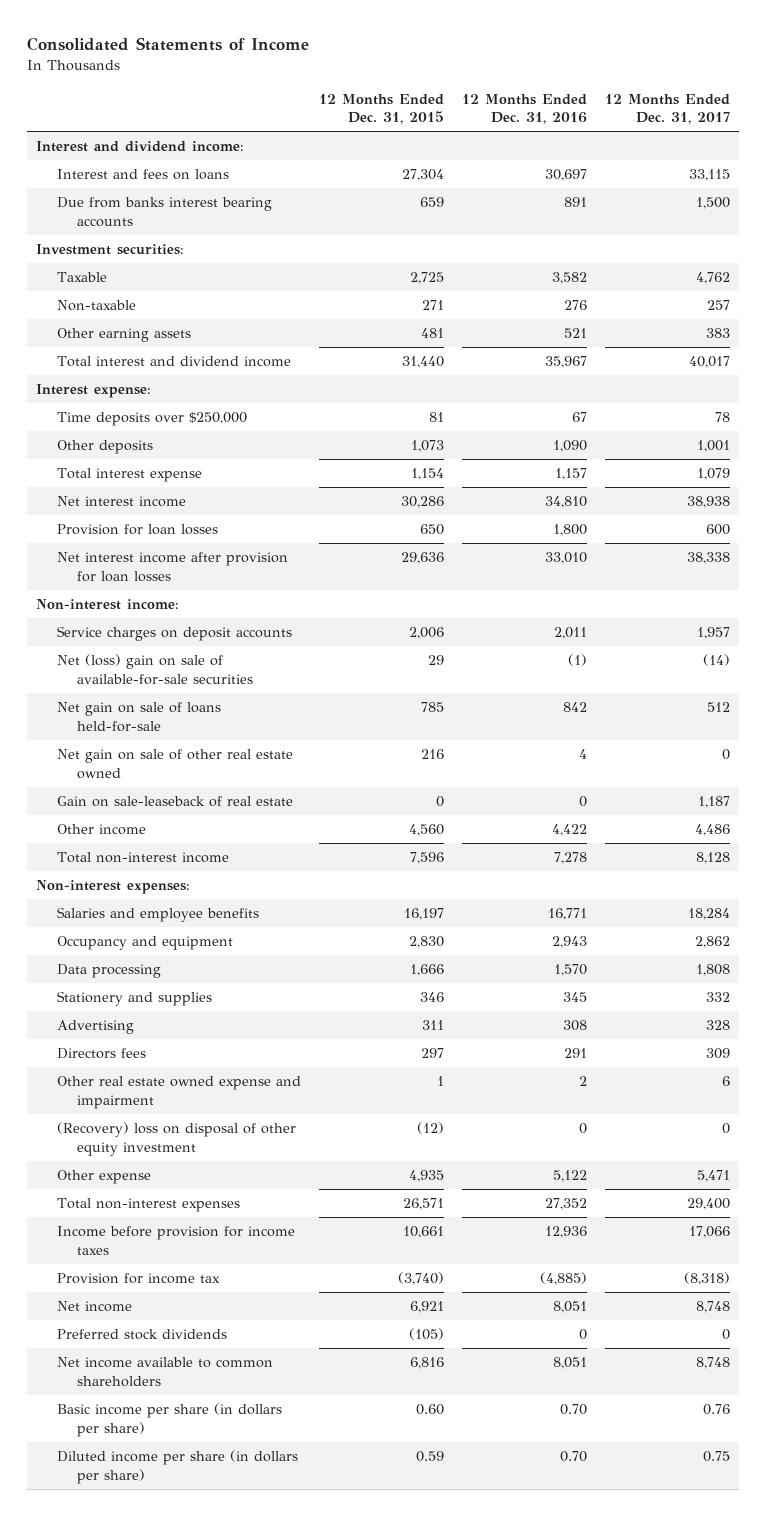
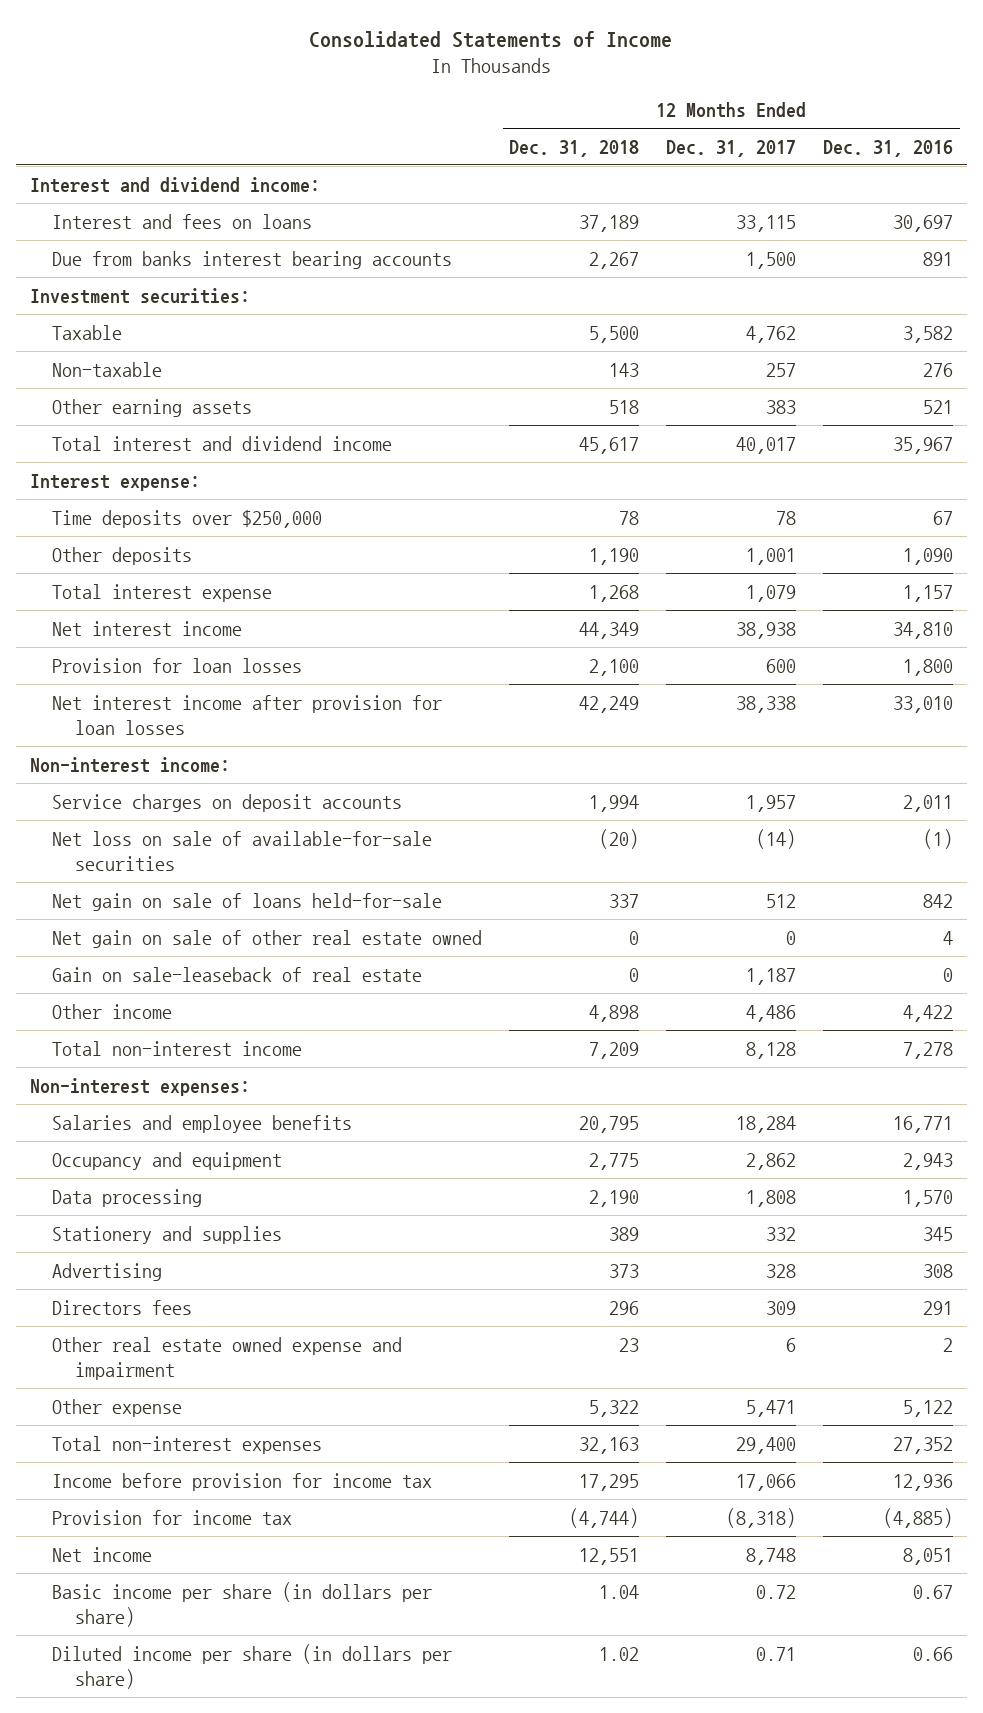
- | 12 Months Ended Dec. 31, 2015 | 12 Months Ended Dec. 31, 2016 | 12 Months Ended Dec. 31, 2017
+ | 12 Months Ended Dec. 31, 2018 | 12 Months Ended Dec. 31, 2017 | 12 Months Ended Dec. 31, 2016
- Net (loss) gain on sale of available-for-sale securities | 29 | (1) | (14)
+ Net loss on sale of available-for-sale securities | (20) | (14) | (1)
- (Recovery) loss on disposal of other equity investment | (12) | 0 | 0
- Income before provision for income taxes | 10,661 | 12,936 | 17,066
+ Income before provision for income tax | 17,295 | 17,066 | 12,936
- Preferred stock dividends | (105) | 0 | 0
- Net income available to common shareholders | 6,816 | 8,051 | 8,748
- Basic income per share (in dollars per share) | 0.60 | 0.70 | 0.76
- Diluted income per share (in dollars per share) | 0.59 | 0.70 | 0.75
+ Basic income per share (in dollars per share) | 1.04 | 0.72 | 0.67
+ Diluted income per share (in dollars per share) | 1.02 | 0.71 | 0.66

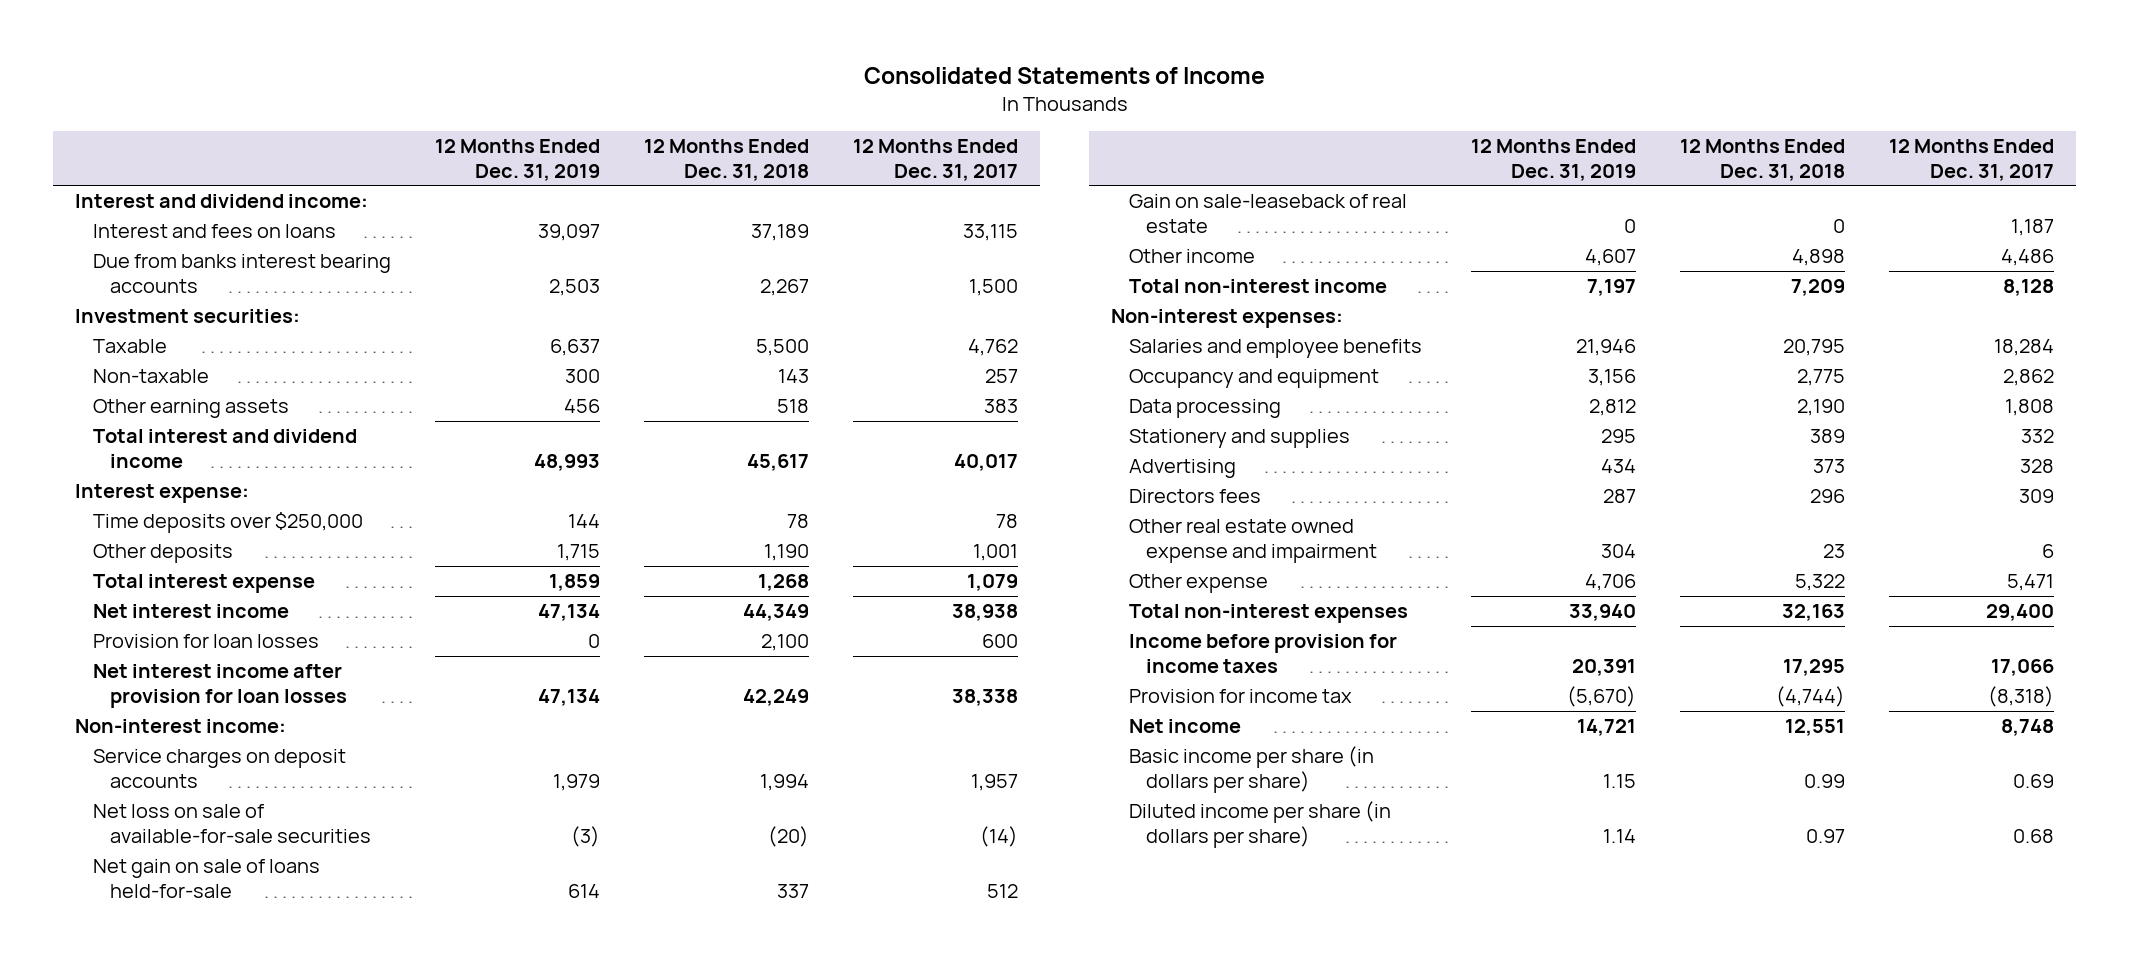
- | 12 Months Ended Dec. 31, 2018 | 12 Months Ended Dec. 31, 2017 | 12 Months Ended Dec. 31, 2016
+ | 12 Months Ended Dec. 31, 2019 | 12 Months Ended Dec. 31, 2018 | 12 Months Ended Dec. 31, 2017
- Net gain on sale of other real estate owned | 0 | 0 | 4
- Income before provision for income tax | 17,295 | 17,066 | 12,936
+ Income before provision for income taxes | 20,391 | 17,295 | 17,066
- Basic income per share (in dollars per share) | 1.04 | 0.72 | 0.67
- Diluted income per share (in dollars per share) | 1.02 | 0.71 | 0.66
+ Basic income per share (in dollars per share) | 1.15 | 0.99 | 0.69
+ Diluted income per share (in dollars per share) | 1.14 | 0.97 | 0.68

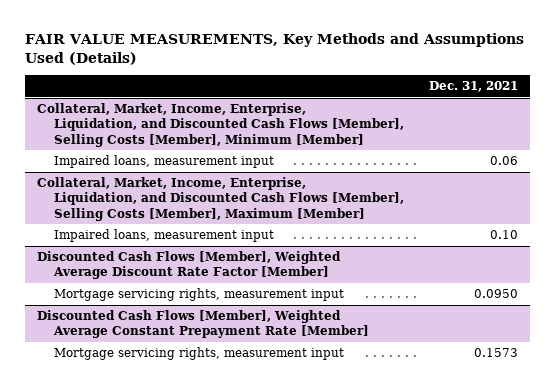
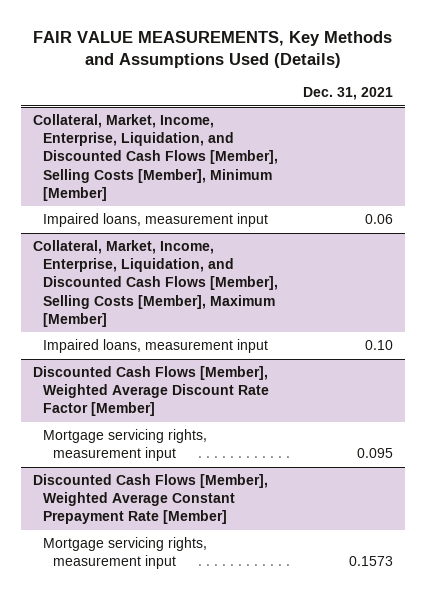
@ Discounted Cash Flows [Member], Weighted Average Discount Rate Factor [Member]
- Mortgage servicing rights, measurement input | 0.0950
+ Mortgage servicing rights, measurement input | 0.095

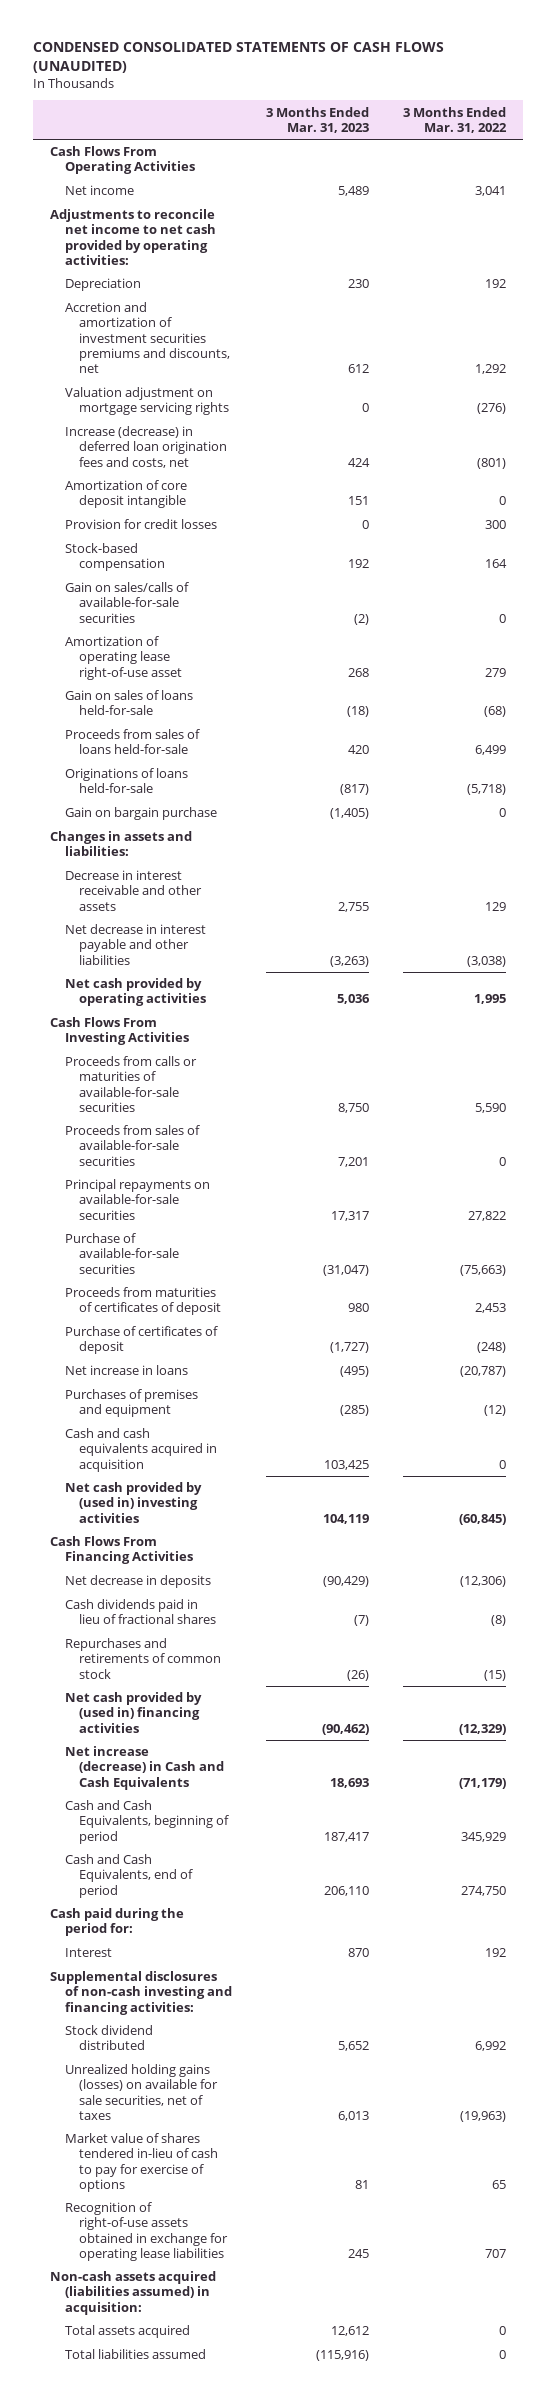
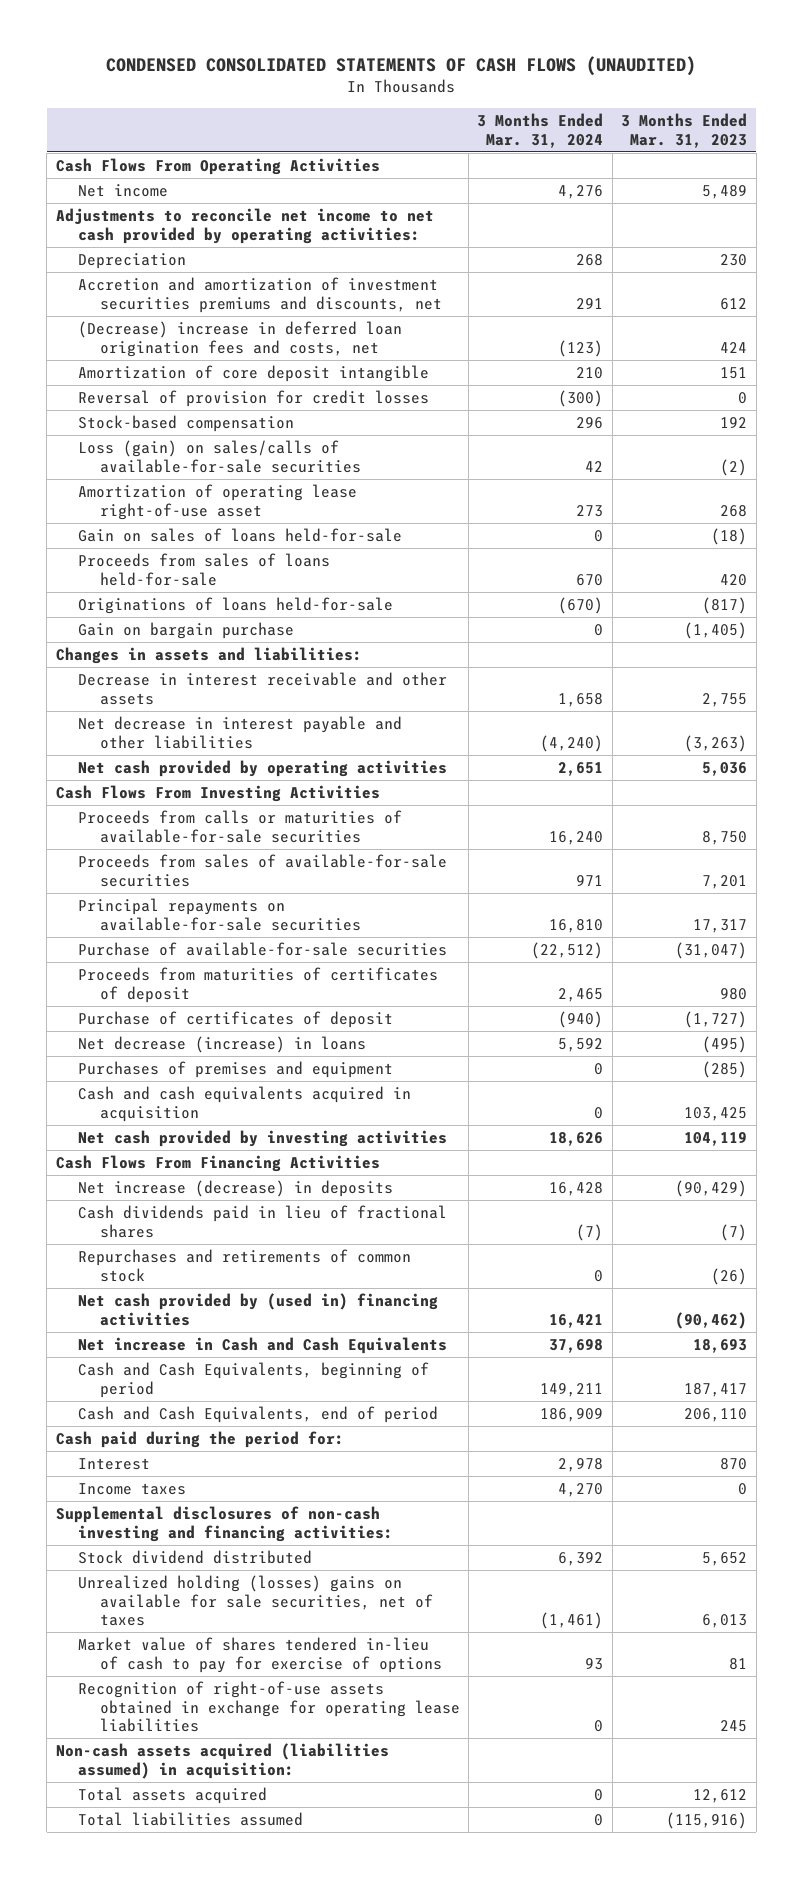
- | 3 Months Ended Mar. 31, 2023 | 3 Months Ended Mar. 31, 2022
+ | 3 Months Ended Mar. 31, 2024 | 3 Months Ended Mar. 31, 2023
- Valuation adjustment on mortgage servicing rights | 0 | (276)
- Increase (decrease) in deferred loan origination fees and costs, net | 424 | (801)
+ (Decrease) increase in deferred loan origination fees and costs, net | (123) | 424
- Provision for credit losses | 0 | 300
+ Reversal of provision for credit losses | (300) | 0
- Gain on sales/calls of available-for-sale securities | (2) | 0
+ Loss (gain) on sales/calls of available-for-sale securities | 42 | (2)
- Net increase in loans | (495) | (20,787)
+ Net decrease (increase) in loans | 5,592 | (495)
- Net cash provided by (used in) investing activities | 104,119 | (60,845)
+ Net cash provided by investing activities | 18,626 | 104,119
- Net decrease in deposits | (90,429) | (12,306)
+ Net increase (decrease) in deposits | 16,428 | (90,429)
- Net increase (decrease) in Cash and Cash Equivalents | 18,693 | (71,179)
+ Net increase in Cash and Cash Equivalents | 37,698 | 18,693
+ Income taxes | 4,270 | 0
- Unrealized holding gains (losses) on available for sale securities, net of taxes | 6,013 | (19,963)
+ Unrealized holding (losses) gains on available for sale securities, net of taxes | (1,461) | 6,013

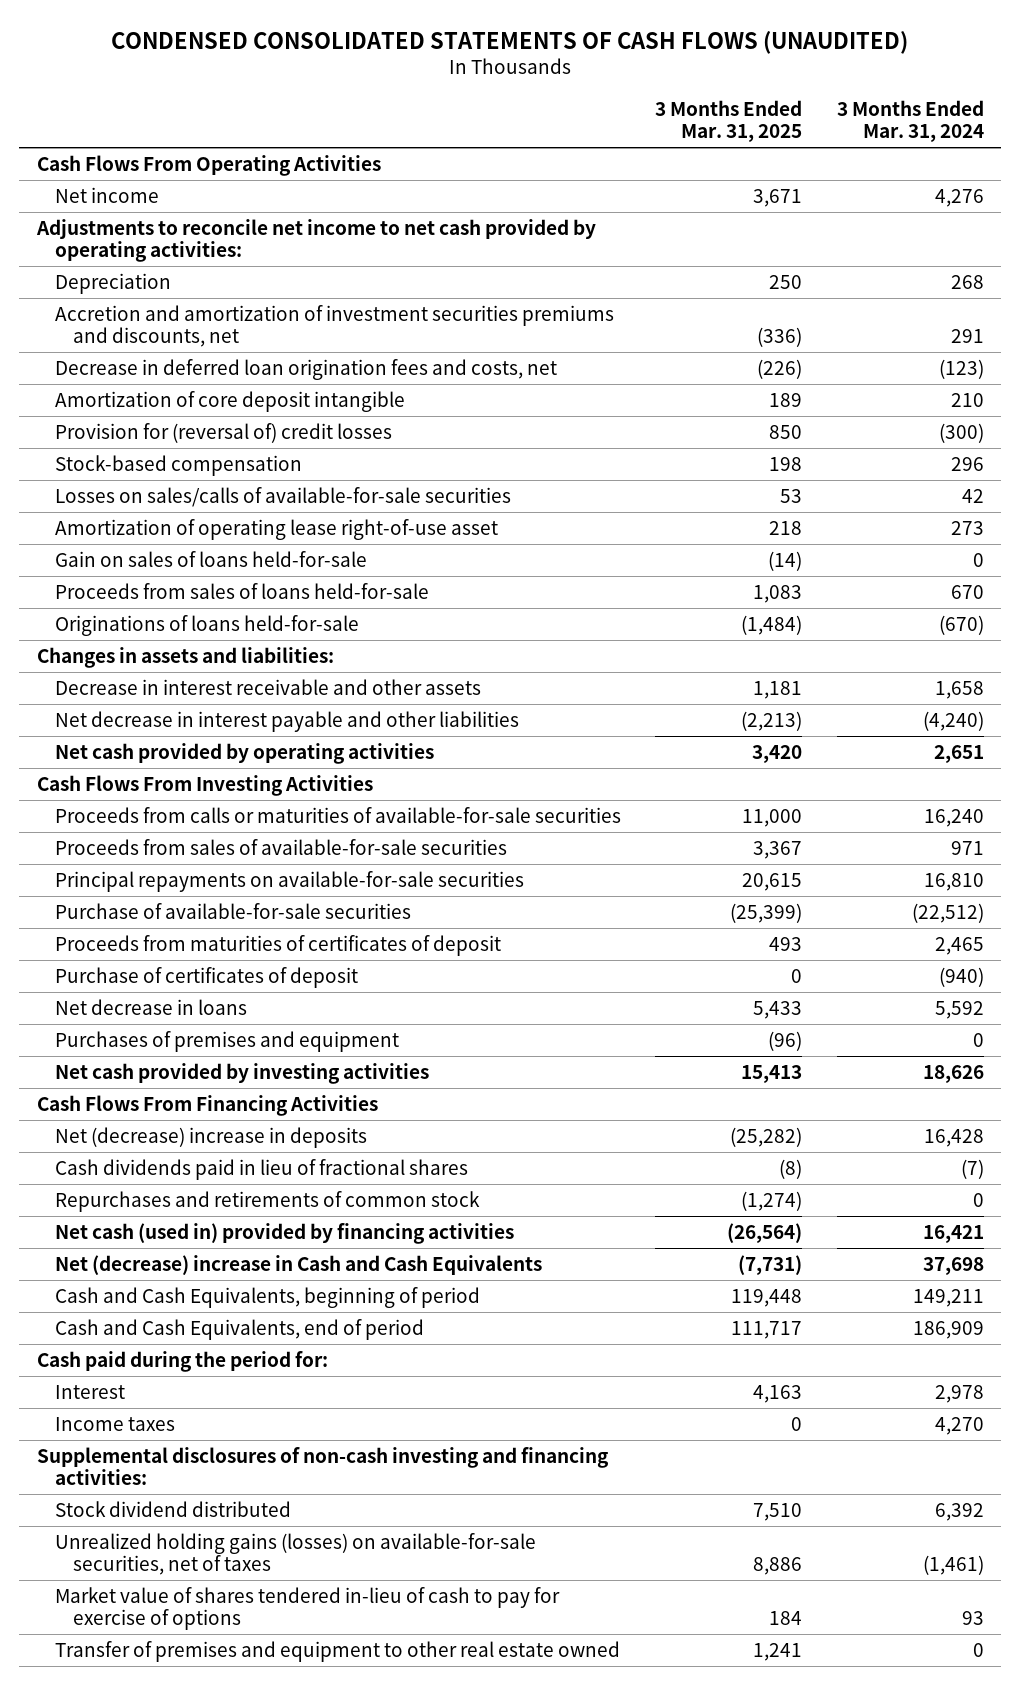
- | 3 Months Ended Mar. 31, 2024 | 3 Months Ended Mar. 31, 2023
+ | 3 Months Ended Mar. 31, 2025 | 3 Months Ended Mar. 31, 2024
- (Decrease) increase in deferred loan origination fees and costs, net | (123) | 424
+ Decrease in deferred loan origination fees and costs, net | (226) | (123)
- Reversal of provision for credit losses | (300) | 0
+ Provision for (reversal of) credit losses | 850 | (300)
- Loss (gain) on sales/calls of available-for-sale securities | 42 | (2)
+ Losses on sales/calls of available-for-sale securities | 53 | 42
- Gain on bargain purchase | 0 | (1,405)
- Net decrease (increase) in loans | 5,592 | (495)
+ Net decrease in loans | 5,433 | 5,592
- Cash and cash equivalents acquired in acquisition | 0 | 103,425
- Net increase (decrease) in deposits | 16,428 | (90,429)
+ Net (decrease) increase in deposits | (25,282) | 16,428
- Net cash provided by (used in) financing activities | 16,421 | (90,462)
- Net increase in Cash and Cash Equivalents | 37,698 | 18,693
+ Net cash (used in) provided by financing activities | (26,564) | 16,421
+ Net (decrease) increase in Cash and Cash Equivalents | (7,731) | 37,698
- Unrealized holding (losses) gains on available for sale securities, net of taxes | (1,461) | 6,013
+ Unrealized holding gains (losses) on available-for-sale securities, net of taxes | 8,886 | (1,461)
- Recognition of right-of-use assets obtained in exchange for operating lease liabilities | 0 | 245
- Non-cash assets acquired (liabilities assumed) in acquisition:
- Total assets acquired | 0 | 12,612
- Total liabilities assumed | 0 | (115,916)
+ Transfer of premises and equipment to other real estate owned | 1,241 | 0

